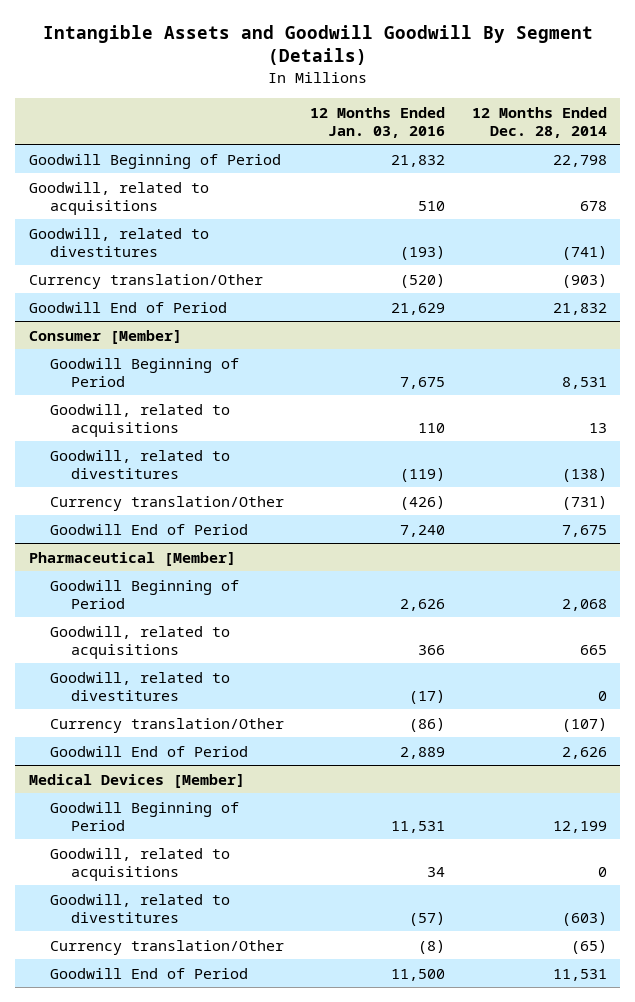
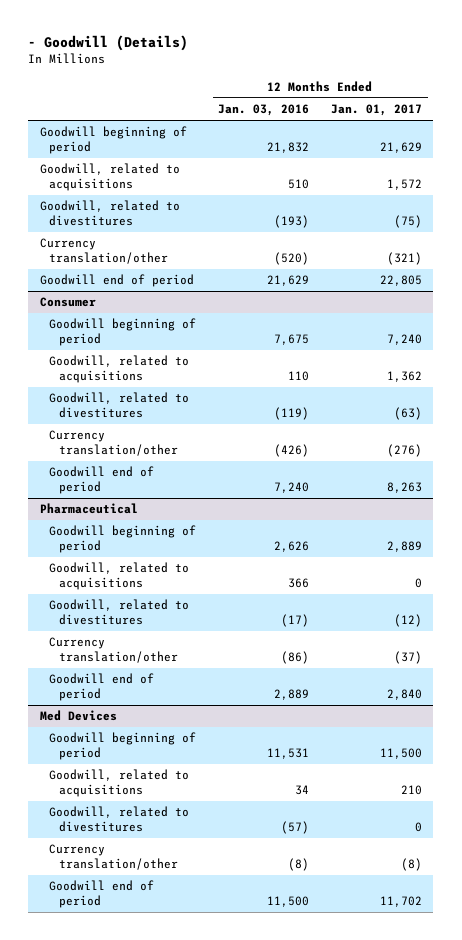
- Intangible Assets and Goodwill Goodwill By Segment (Details)
+ - Goodwill (Details)
- | 12 Months Ended Jan. 03, 2016 | 12 Months Ended Dec. 28, 2014
+ | 12 Months Ended Jan. 03, 2016 | 12 Months Ended Jan. 01, 2017
- Goodwill Beginning of Period | 21,832 | 22,798
+ Goodwill beginning of period | 21,832 | 21,629
- Currency translation/Other | (520) | (903)
- Goodwill End of Period | 21,629 | 21,832
- Consumer [Member]
- Goodwill Beginning of Period | 7,675 | 8,531
+ Currency translation/other | (520) | (321)
+ Goodwill end of period | 21,629 | 22,805
+ Consumer
+ Goodwill beginning of period | 7,675 | 7,240
- Currency translation/Other | (426) | (731)
- Goodwill End of Period | 7,240 | 7,675
- Pharmaceutical [Member]
- Goodwill Beginning of Period | 2,626 | 2,068
+ Currency translation/other | (426) | (276)
+ Goodwill end of period | 7,240 | 8,263
+ Pharmaceutical
+ Goodwill beginning of period | 2,626 | 2,889
- Currency translation/Other | (86) | (107)
- Goodwill End of Period | 2,889 | 2,626
- Medical Devices [Member]
- Goodwill Beginning of Period | 11,531 | 12,199
+ Currency translation/other | (86) | (37)
+ Goodwill end of period | 2,889 | 2,840
+ Med Devices
+ Goodwill beginning of period | 11,531 | 11,500
- Currency translation/Other | (8) | (65)
- Goodwill End of Period | 11,500 | 11,531
+ Currency translation/other | (8) | (8)
+ Goodwill end of period | 11,500 | 11,702

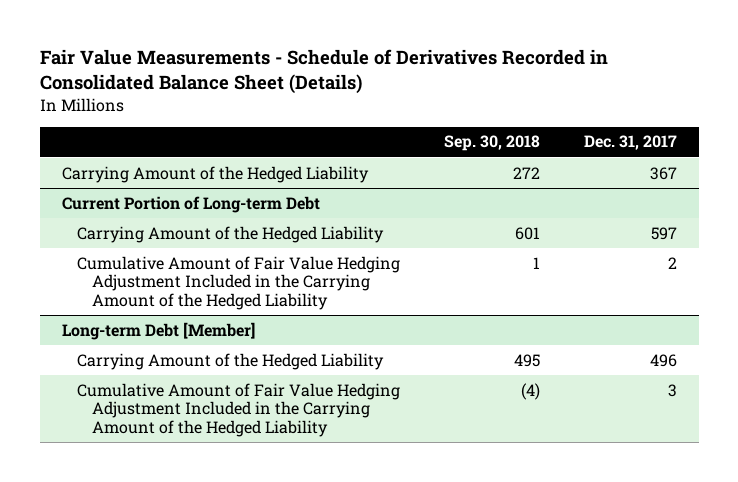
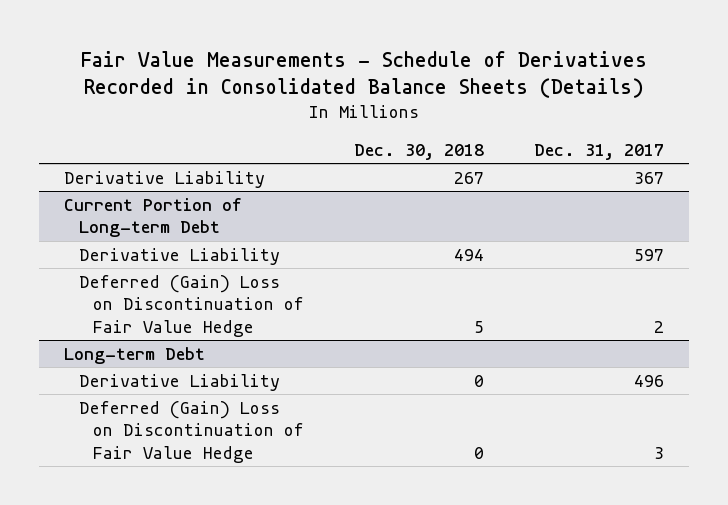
- Fair Value Measurements - Schedule of Derivatives Recorded in Consolidated Balance Sheet (Details)
+ Fair Value Measurements - Schedule of Derivatives Recorded in Consolidated Balance Sheets (Details)
- | Sep. 30, 2018 | Dec. 31, 2017
+ | Dec. 30, 2018 | Dec. 31, 2017
- Carrying Amount of the Hedged Liability | 272 | 367
+ Derivative Liability | 267 | 367
@ Current Portion of Long-term Debt
- Carrying Amount of the Hedged Liability | 601 | 597
- Cumulative Amount of Fair Value Hedging Adjustment Included in the Carrying Amount of the Hedged Liability | 1 | 2
- Long-term Debt [Member]
- Carrying Amount of the Hedged Liability | 495 | 496
- Cumulative Amount of Fair Value Hedging Adjustment Included in the Carrying Amount of the Hedged Liability | (4) | 3
@ Current Portion of Long-term Debt
+ Derivative Liability | 494 | 597
+ Deferred (Gain) Loss on Discontinuation of Fair Value Hedge | 5 | 2
+ Long-term Debt
+ Derivative Liability | 0 | 496
+ Deferred (Gain) Loss on Discontinuation of Fair Value Hedge | 0 | 3

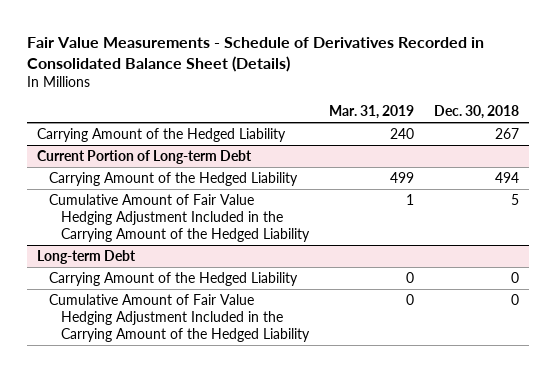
- Fair Value Measurements - Schedule of Derivatives Recorded in Consolidated Balance Sheets (Details)
+ Fair Value Measurements - Schedule of Derivatives Recorded in Consolidated Balance Sheet (Details)
- | Dec. 30, 2018 | Dec. 31, 2017
+ | Mar. 31, 2019 | Dec. 30, 2018
- Derivative Liability | 267 | 367
+ Carrying Amount of the Hedged Liability | 240 | 267
@ Current Portion of Long-term Debt
- Derivative Liability | 494 | 597
- Deferred (Gain) Loss on Discontinuation of Fair Value Hedge | 5 | 2
+ Carrying Amount of the Hedged Liability | 499 | 494
+ Cumulative Amount of Fair Value Hedging Adjustment Included in the Carrying Amount of the Hedged Liability | 1 | 5
@ Long-term Debt
- Derivative Liability | 0 | 496
- Deferred (Gain) Loss on Discontinuation of Fair Value Hedge | 0 | 3
+ Carrying Amount of the Hedged Liability | 0 | 0
+ Cumulative Amount of Fair Value Hedging Adjustment Included in the Carrying Amount of the Hedged Liability | 0 | 0

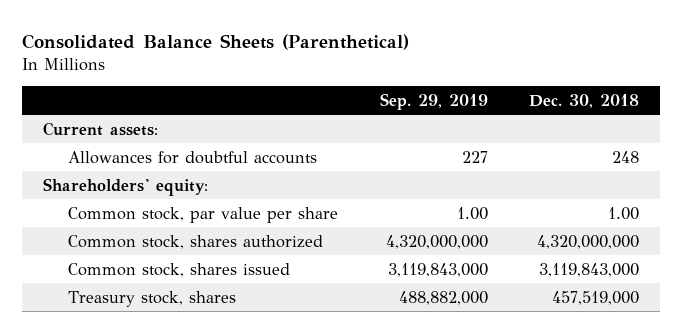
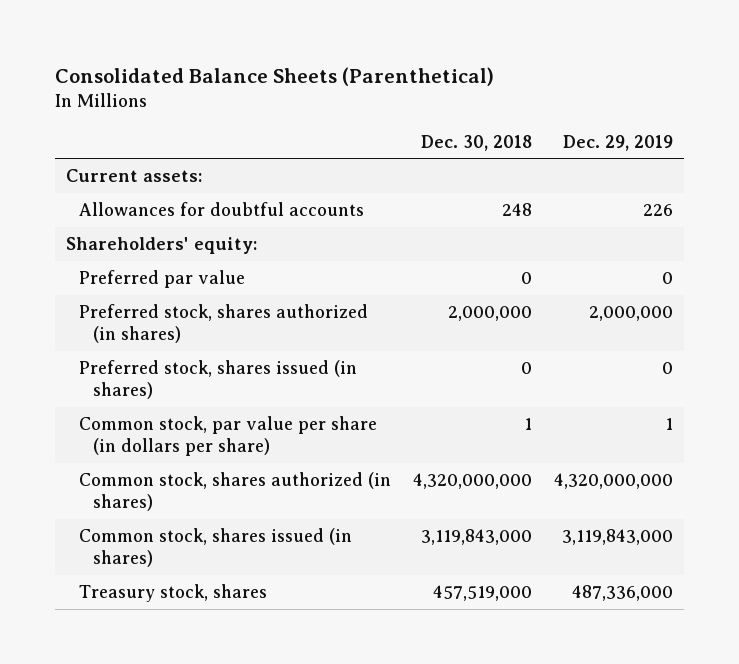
- | Sep. 29, 2019 | Dec. 30, 2018
+ | Dec. 30, 2018 | Dec. 29, 2019
- Common stock, par value per share | 1.00 | 1.00
- Common stock, shares authorized | 4,320,000,000 | 4,320,000,000
- Common stock, shares issued | 3,119,843,000 | 3,119,843,000
+ Preferred par value | 0 | 0
+ Preferred stock, shares authorized (in shares) | 2,000,000 | 2,000,000
+ Preferred stock, shares issued (in shares) | 0 | 0
+ Common stock, par value per share (in dollars per share) | 1 | 1
+ Common stock, shares authorized (in shares) | 4,320,000,000 | 4,320,000,000
+ Common stock, shares issued (in shares) | 3,119,843,000 | 3,119,843,000

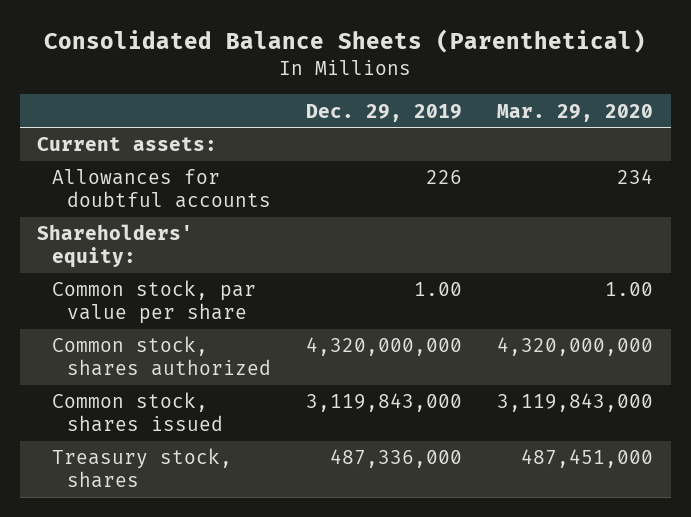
- | Dec. 30, 2018 | Dec. 29, 2019
+ | Dec. 29, 2019 | Mar. 29, 2020
- Preferred par value | 0 | 0
- Preferred stock, shares authorized (in shares) | 2,000,000 | 2,000,000
- Preferred stock, shares issued (in shares) | 0 | 0
- Common stock, par value per share (in dollars per share) | 1 | 1
- Common stock, shares authorized (in shares) | 4,320,000,000 | 4,320,000,000
- Common stock, shares issued (in shares) | 3,119,843,000 | 3,119,843,000
+ Common stock, par value per share | 1.00 | 1.00
+ Common stock, shares authorized | 4,320,000,000 | 4,320,000,000
+ Common stock, shares issued | 3,119,843,000 | 3,119,843,000

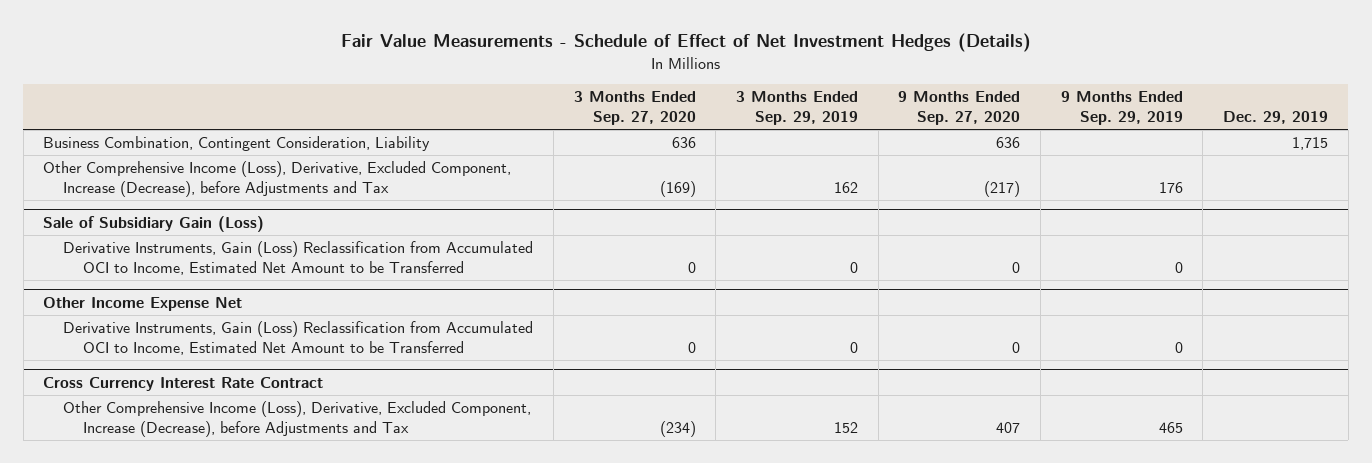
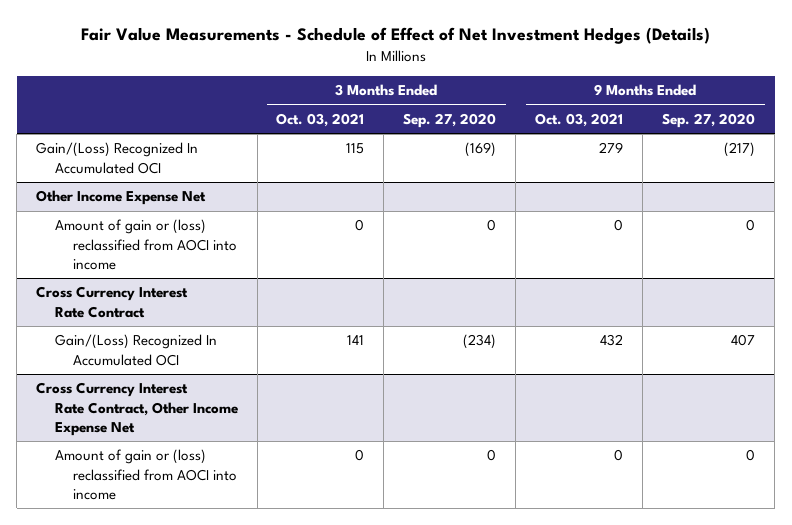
- | 3 Months Ended Sep. 27, 2020 | 3 Months Ended Sep. 29, 2019 | 9 Months Ended Sep. 27, 2020 | 9 Months Ended Sep. 29, 2019 | Dec. 29, 2019
+ | 3 Months Ended Oct. 03, 2021 | 3 Months Ended Sep. 27, 2020 | 9 Months Ended Oct. 03, 2021 | 9 Months Ended Sep. 27, 2020
- Business Combination, Contingent Consideration, Liability | 636 | | 636 | | 1,715
- Other Comprehensive Income (Loss), Derivative, Excluded Component, Increase (Decrease), before Adjustments and Tax | (169) | 162 | (217) | 176 |
- Sale of Subsidiary Gain (Loss)
- Derivative Instruments, Gain (Loss) Reclassification from Accumulated OCI to Income, Estimated Net Amount to be Transferred | 0 | 0 | 0 | 0 |
+ Gain/(Loss) Recognized In Accumulated OCI | 115 | (169) | 279 | (217)
@ Other Income Expense Net
- Derivative Instruments, Gain (Loss) Reclassification from Accumulated OCI to Income, Estimated Net Amount to be Transferred | 0 | 0 | 0 | 0 |
+ Amount of gain or (loss) reclassified from AOCI into income | 0 | 0 | 0 | 0
@ Cross Currency Interest Rate Contract
- Other Comprehensive Income (Loss), Derivative, Excluded Component, Increase (Decrease), before Adjustments and Tax | (234) | 152 | 407 | 465 |
+ Gain/(Loss) Recognized In Accumulated OCI | 141 | (234) | 432 | 407
+ Cross Currency Interest Rate Contract, Other Income Expense Net
+ Amount of gain or (loss) reclassified from AOCI into income | 0 | 0 | 0 | 0

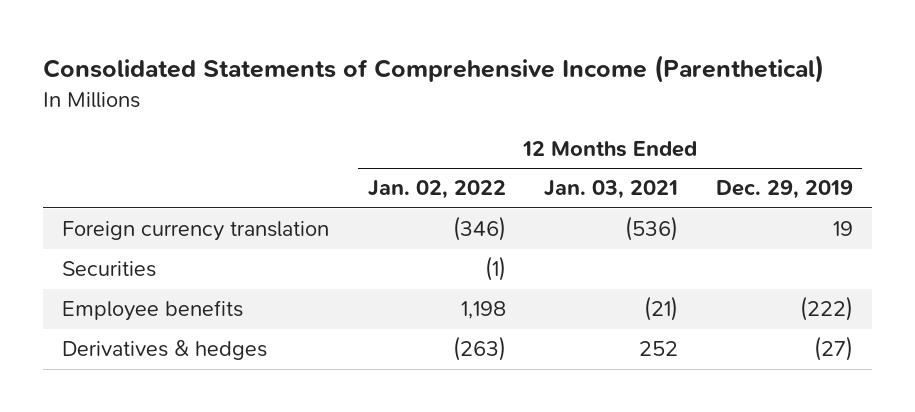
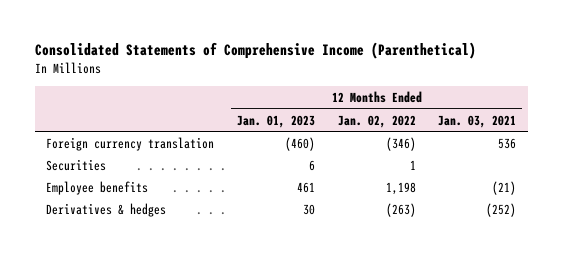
- | 12 Months Ended Jan. 02, 2022 | 12 Months Ended Jan. 03, 2021 | 12 Months Ended Dec. 29, 2019
+ | 12 Months Ended Jan. 01, 2023 | 12 Months Ended Jan. 02, 2022 | 12 Months Ended Jan. 03, 2021
- Foreign currency translation | (346) | (536) | 19
- Securities | (1) | |
+ Foreign currency translation | (460) | (346) | 536
+ Securities | 6 | 1 |
- Derivatives & hedges | (263) | 252 | (27)
+ Derivatives & hedges | 30 | (263) | (252)

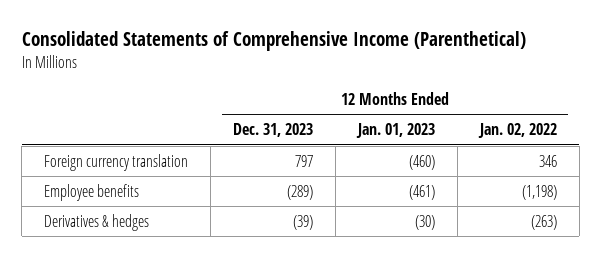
- | 12 Months Ended Jan. 01, 2023 | 12 Months Ended Jan. 02, 2022 | 12 Months Ended Jan. 03, 2021
+ | 12 Months Ended Dec. 31, 2023 | 12 Months Ended Jan. 01, 2023 | 12 Months Ended Jan. 02, 2022
- Foreign currency translation | (460) | (346) | 536
- Securities | 6 | 1 |
- Employee benefits | 461 | 1,198 | (21)
- Derivatives & hedges | 30 | (263) | (252)
+ Foreign currency translation | 797 | (460) | 346
+ Employee benefits | (289) | (461) | (1,198)
+ Derivatives & hedges | (39) | (30) | (263)

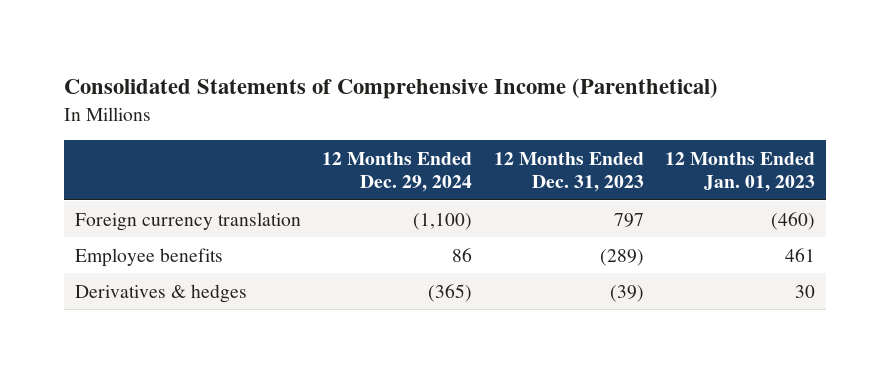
- | 12 Months Ended Dec. 31, 2023 | 12 Months Ended Jan. 01, 2023 | 12 Months Ended Jan. 02, 2022
+ | 12 Months Ended Dec. 29, 2024 | 12 Months Ended Dec. 31, 2023 | 12 Months Ended Jan. 01, 2023
- Employee benefits | (289) | (461) | (1,198)
- Derivatives & hedges | (39) | (30) | (263)
+ Employee benefits | 86 | (289) | 461
+ Derivatives & hedges | (365) | (39) | 30

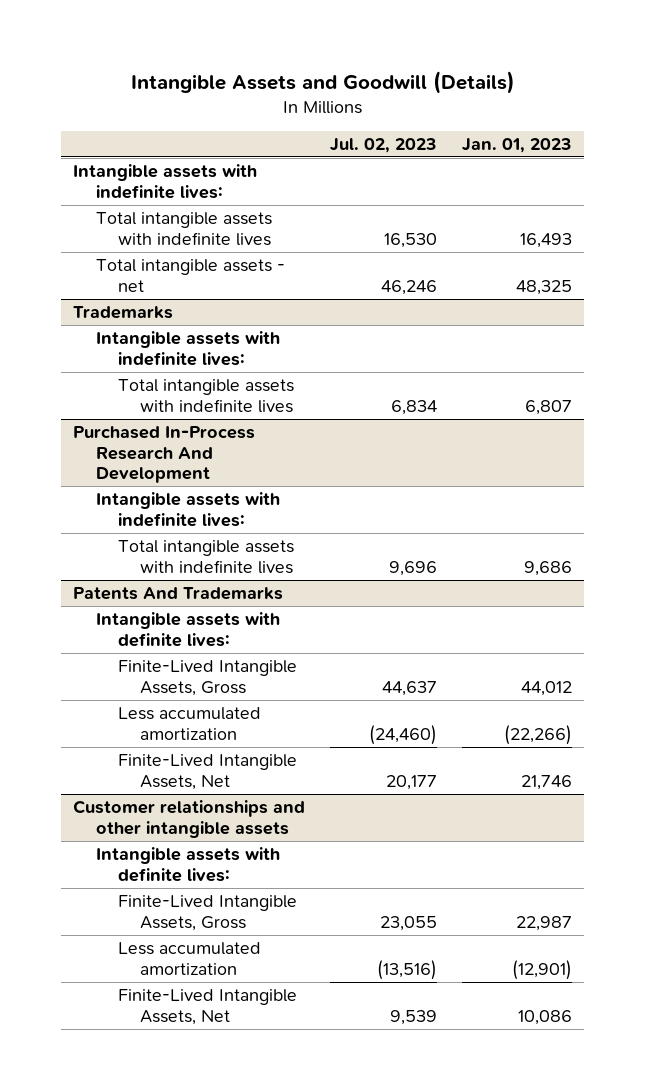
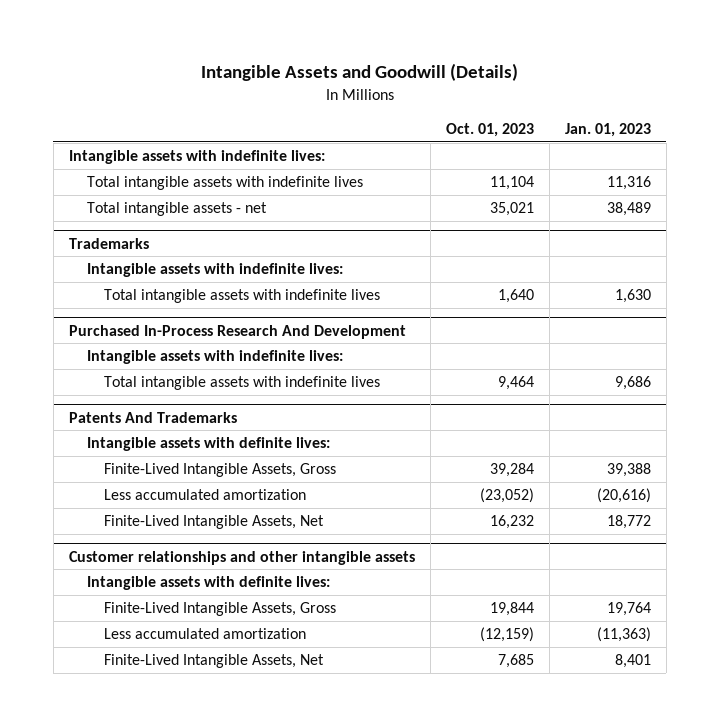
- | Jul. 02, 2023 | Jan. 01, 2023
+ | Oct. 01, 2023 | Jan. 01, 2023
- Total intangible assets with indefinite lives | 16,530 | 16,493
- Total intangible assets - net | 46,246 | 48,325
+ Total intangible assets with indefinite lives | 11,104 | 11,316
+ Total intangible assets - net | 35,021 | 38,489
@ Trademarks
- Total intangible assets with indefinite lives | 6,834 | 6,807
+ Total intangible assets with indefinite lives | 1,640 | 1,630
@ Patents And Trademarks
- Finite-Lived Intangible Assets, Gross | 44,637 | 44,012
- Less accumulated amortization | (24,460) | (22,266)
- Finite-Lived Intangible Assets, Net | 20,177 | 21,746
+ Finite-Lived Intangible Assets, Gross | 39,284 | 39,388
+ Less accumulated amortization | (23,052) | (20,616)
+ Finite-Lived Intangible Assets, Net | 16,232 | 18,772
@ Customer relationships and other intangible assets
- Finite-Lived Intangible Assets, Gross | 23,055 | 22,987
- Less accumulated amortization | (13,516) | (12,901)
- Finite-Lived Intangible Assets, Net | 9,539 | 10,086
+ Finite-Lived Intangible Assets, Gross | 19,844 | 19,764
+ Less accumulated amortization | (12,159) | (11,363)
+ Finite-Lived Intangible Assets, Net | 7,685 | 8,401

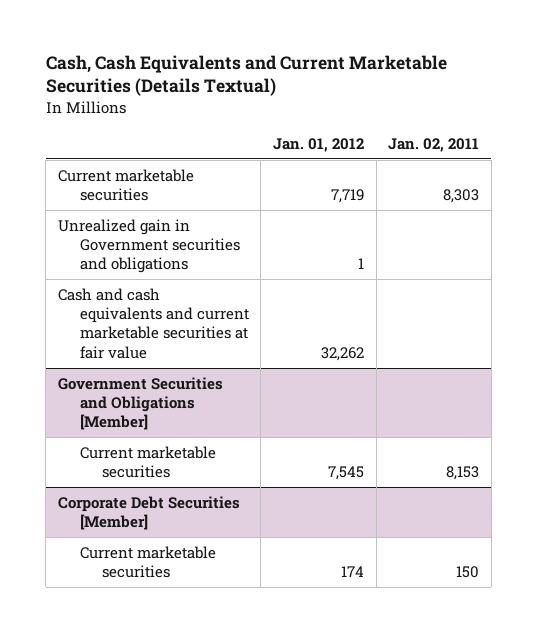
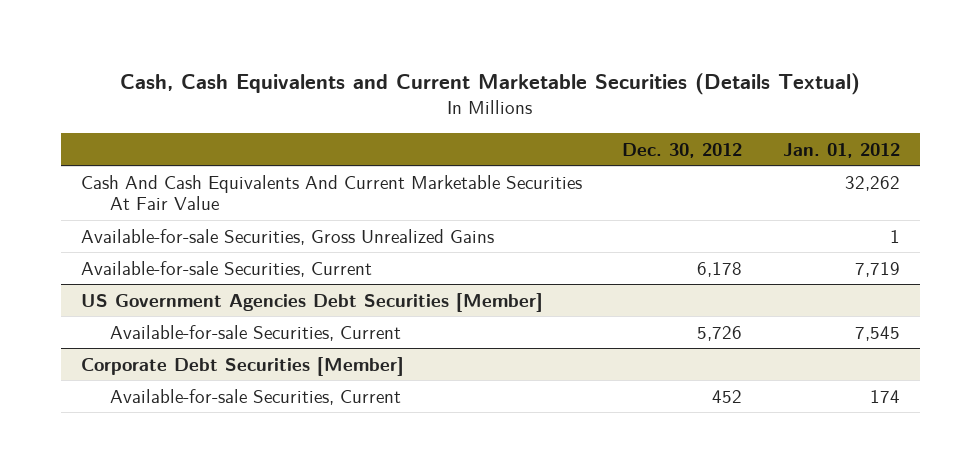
- | Jan. 01, 2012 | Jan. 02, 2011
+ | Dec. 30, 2012 | Jan. 01, 2012
- Current marketable securities | 7,719 | 8,303
- Unrealized gain in Government securities and obligations | 1 |
- Cash and cash equivalents and current marketable securities at fair value | 32,262 |
- Government Securities and Obligations [Member]
- Current marketable securities | 7,545 | 8,153
+ Cash And Cash Equivalents And Current Marketable Securities At Fair Value | | 32,262
+ Available-for-sale Securities, Gross Unrealized Gains | | 1
+ Available-for-sale Securities, Current | 6,178 | 7,719
+ US Government Agencies Debt Securities [Member]
+ Available-for-sale Securities, Current | 5,726 | 7,545
@ Corporate Debt Securities [Member]
- Current marketable securities | 174 | 150
+ Available-for-sale Securities, Current | 452 | 174

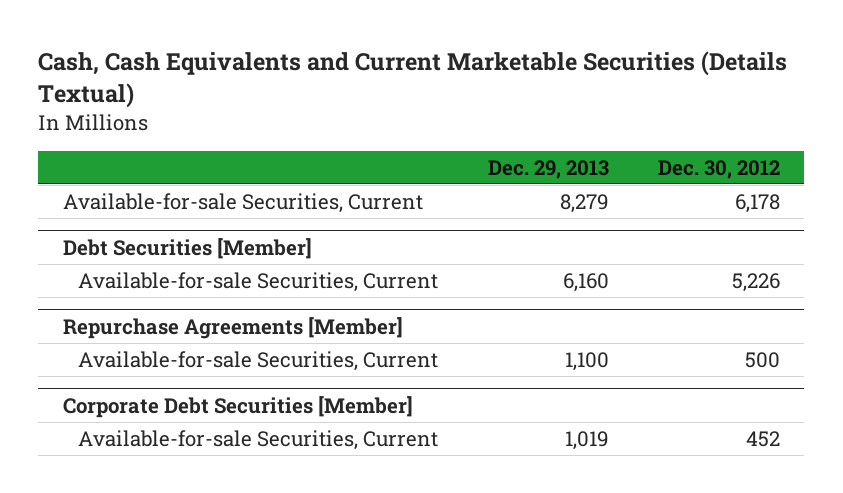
- | Dec. 30, 2012 | Jan. 01, 2012
+ | Dec. 29, 2013 | Dec. 30, 2012
- Cash And Cash Equivalents And Current Marketable Securities At Fair Value | | 32,262
- Available-for-sale Securities, Gross Unrealized Gains | | 1
- US Government Agencies Debt Securities [Member]
- Available-for-sale Securities, Current | 5,726 | 7,545
+ Debt Securities [Member]
+ Available-for-sale Securities, Current | 6,160 | 5,226
+ Repurchase Agreements [Member]
+ Available-for-sale Securities, Current | 1,100 | 500

